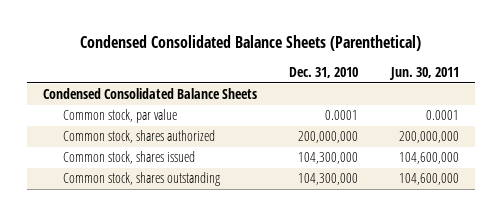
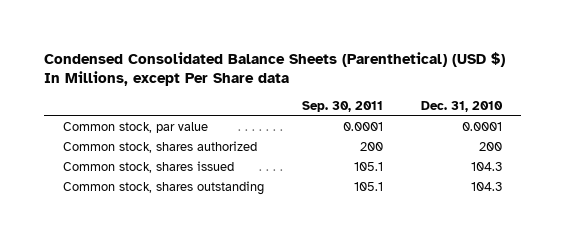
- Condensed Consolidated Balance Sheets (Parenthetical)
+ Condensed Consolidated Balance Sheets (Parenthetical) (USD $) In Millions, except Per Share data
- | Dec. 31, 2010 | Jun. 30, 2011
+ | Sep. 30, 2011 | Dec. 31, 2010
- Condensed Consolidated Balance Sheets
- Common stock, shares authorized | 200,000,000 | 200,000,000
- Common stock, shares issued | 104,300,000 | 104,600,000
- Common stock, shares outstanding | 104,300,000 | 104,600,000
+ Common stock, shares authorized | 200 | 200
+ Common stock, shares issued | 105.1 | 104.3
+ Common stock, shares outstanding | 105.1 | 104.3

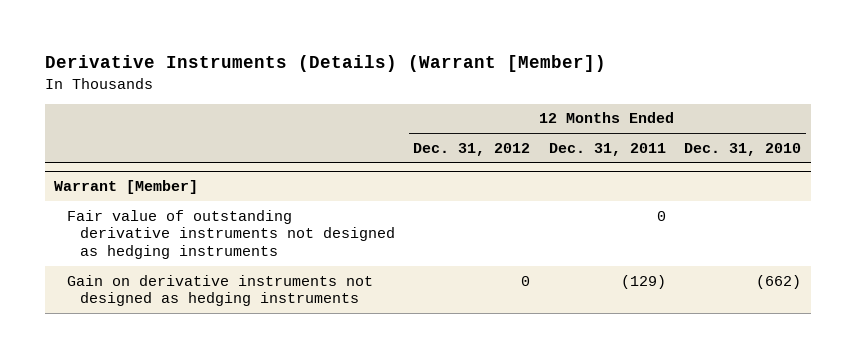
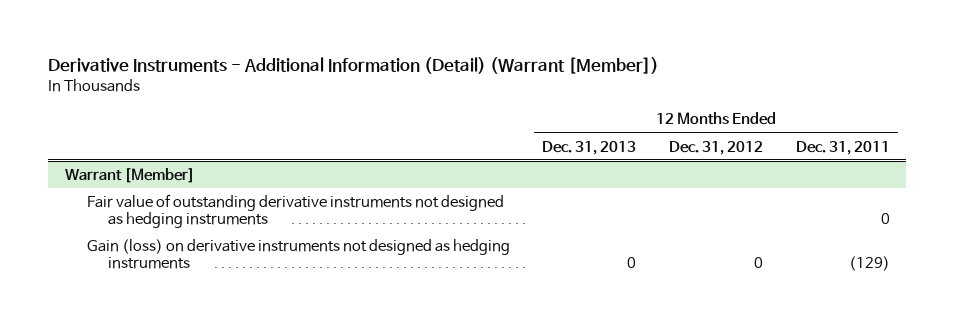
- Derivative Instruments (Details) (Warrant [Member])
+ Derivative Instruments - Additional Information (Detail) (Warrant [Member])
- | 12 Months Ended Dec. 31, 2012 | 12 Months Ended Dec. 31, 2011 | 12 Months Ended Dec. 31, 2010
+ | 12 Months Ended Dec. 31, 2013 | 12 Months Ended Dec. 31, 2012 | 12 Months Ended Dec. 31, 2011
@ Warrant [Member]
- Gain on derivative instruments not designed as hedging instruments | 0 | (129) | (662)
+ Gain (loss) on derivative instruments not designed as hedging instruments | 0 | 0 | (129)

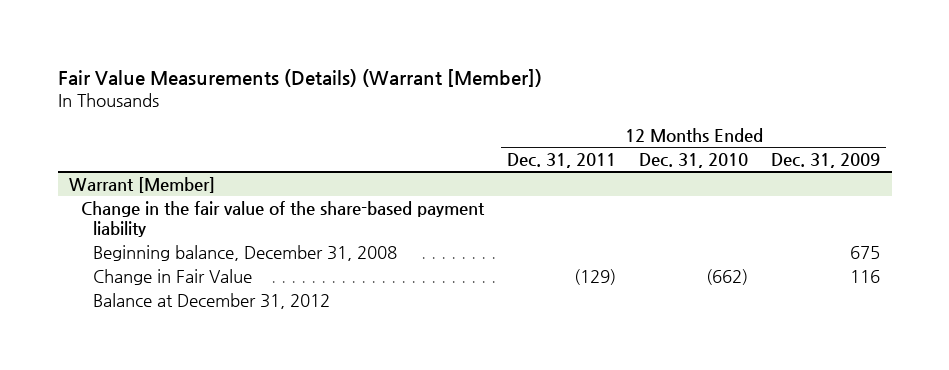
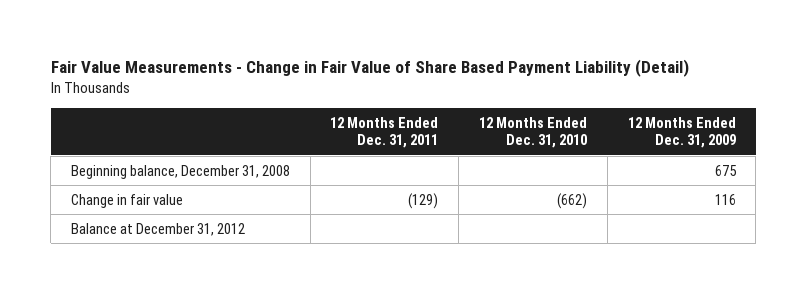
- Fair Value Measurements (Details) (Warrant [Member])
+ Fair Value Measurements - Change in Fair Value of Share Based Payment Liability (Detail)
- Warrant [Member]
- Change in the fair value of the share-based payment liability
- Change in Fair Value | (129) | (662) | 116
+ Change in fair value | (129) | (662) | 116

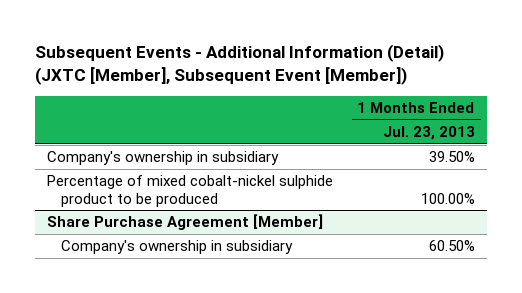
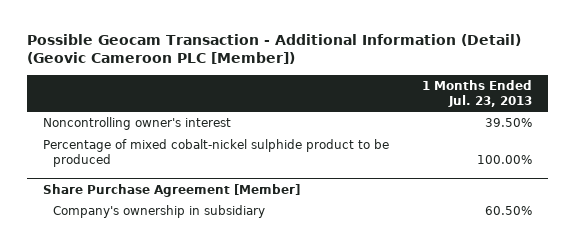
- Subsequent Events - Additional Information (Detail) (JXTC [Member], Subsequent Event [Member])
+ Possible Geocam Transaction - Additional Information (Detail) (Geovic Cameroon PLC [Member])
- Company's ownership in subsidiary | 39.50%
+ Noncontrolling owner's interest | 39.50%

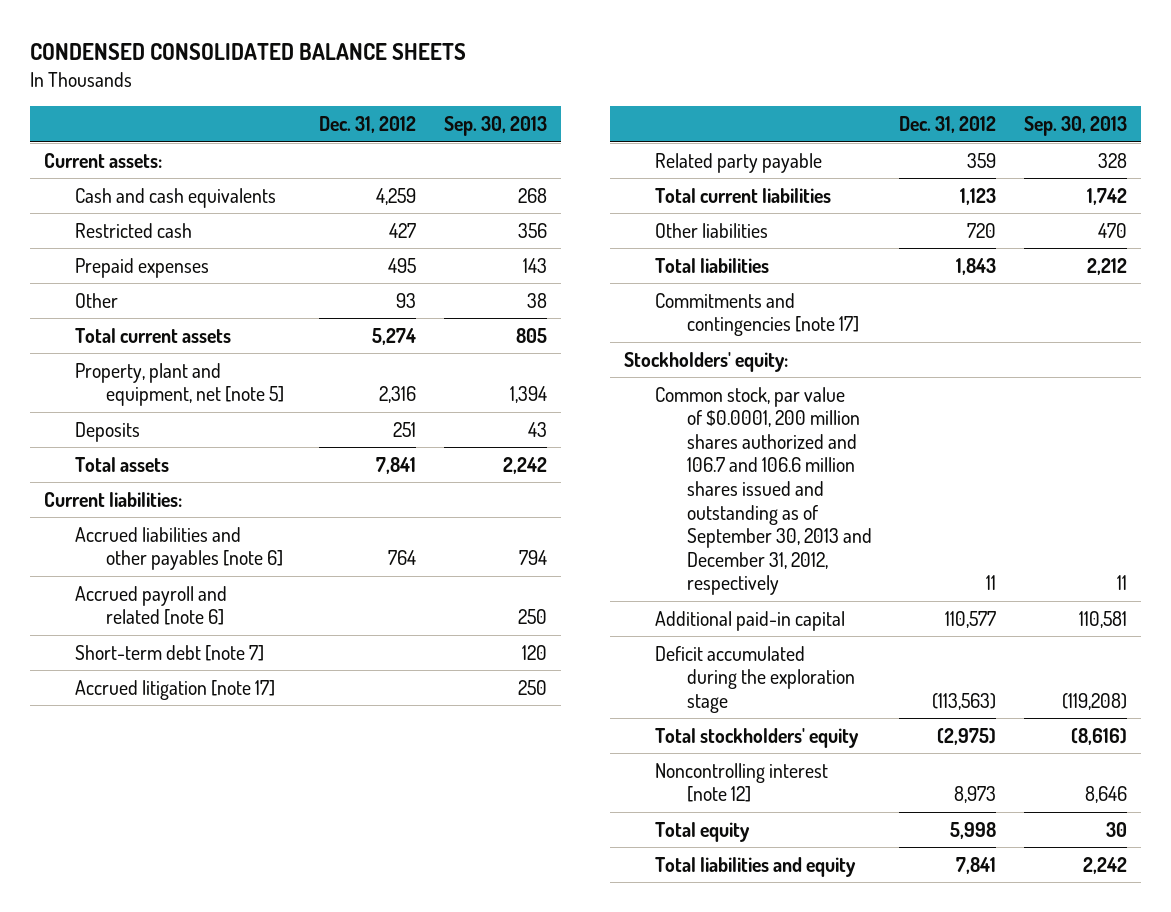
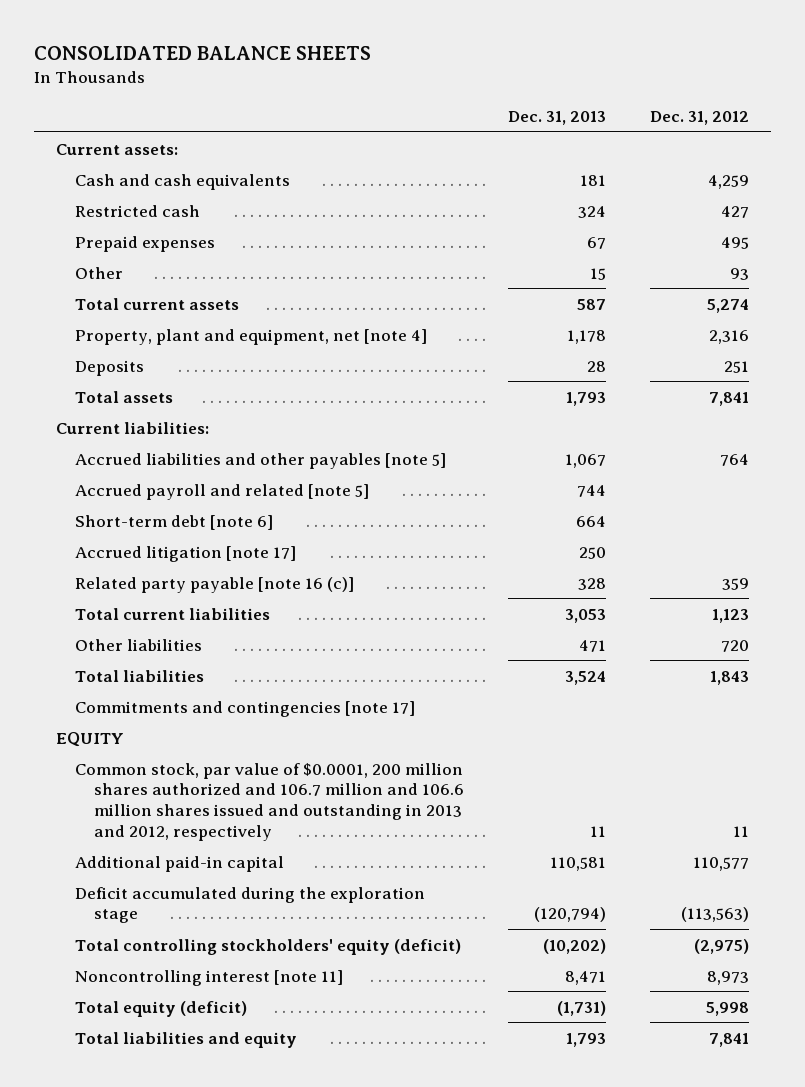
- CONDENSED CONSOLIDATED BALANCE SHEETS
+ CONSOLIDATED BALANCE SHEETS
- | Dec. 31, 2012 | Sep. 30, 2013
+ | Dec. 31, 2013 | Dec. 31, 2012
- Property, plant and equipment, net [note 5] | 2,316 | 1,394
+ Property, plant and equipment, net [note 4] | 1,178 | 2,316
- Accrued liabilities and other payables [note 6] | 764 | 794
- Accrued payroll and related [note 6] | | 250
- Short-term debt [note 7] | | 120
+ Accrued liabilities and other payables [note 5] | 1,067 | 764
+ Accrued payroll and related [note 5] | 744 |
+ Short-term debt [note 6] | 664 |
- Related party payable | 359 | 328
+ Related party payable [note 16 (c)] | 328 | 359
- Stockholders' equity:
- Common stock, par value of $0.0001, 200 million shares authorized and 106.7 and 106.6 million shares issued and outstanding as of September 30, 2013 and December 31, 2012, respectively | 11 | 11
+ EQUITY
+ Common stock, par value of $0.0001, 200 million shares authorized and 106.7 million and 106.6 million shares issued and outstanding in 2013 and 2012, respectively | 11 | 11
- Total stockholders' equity | (2,975) | (8,616)
- Noncontrolling interest [note 12] | 8,973 | 8,646
- Total equity | 5,998 | 30
+ Total controlling stockholders' equity (deficit) | (10,202) | (2,975)
+ Noncontrolling interest [note 11] | 8,471 | 8,973
+ Total equity (deficit) | (1,731) | 5,998

